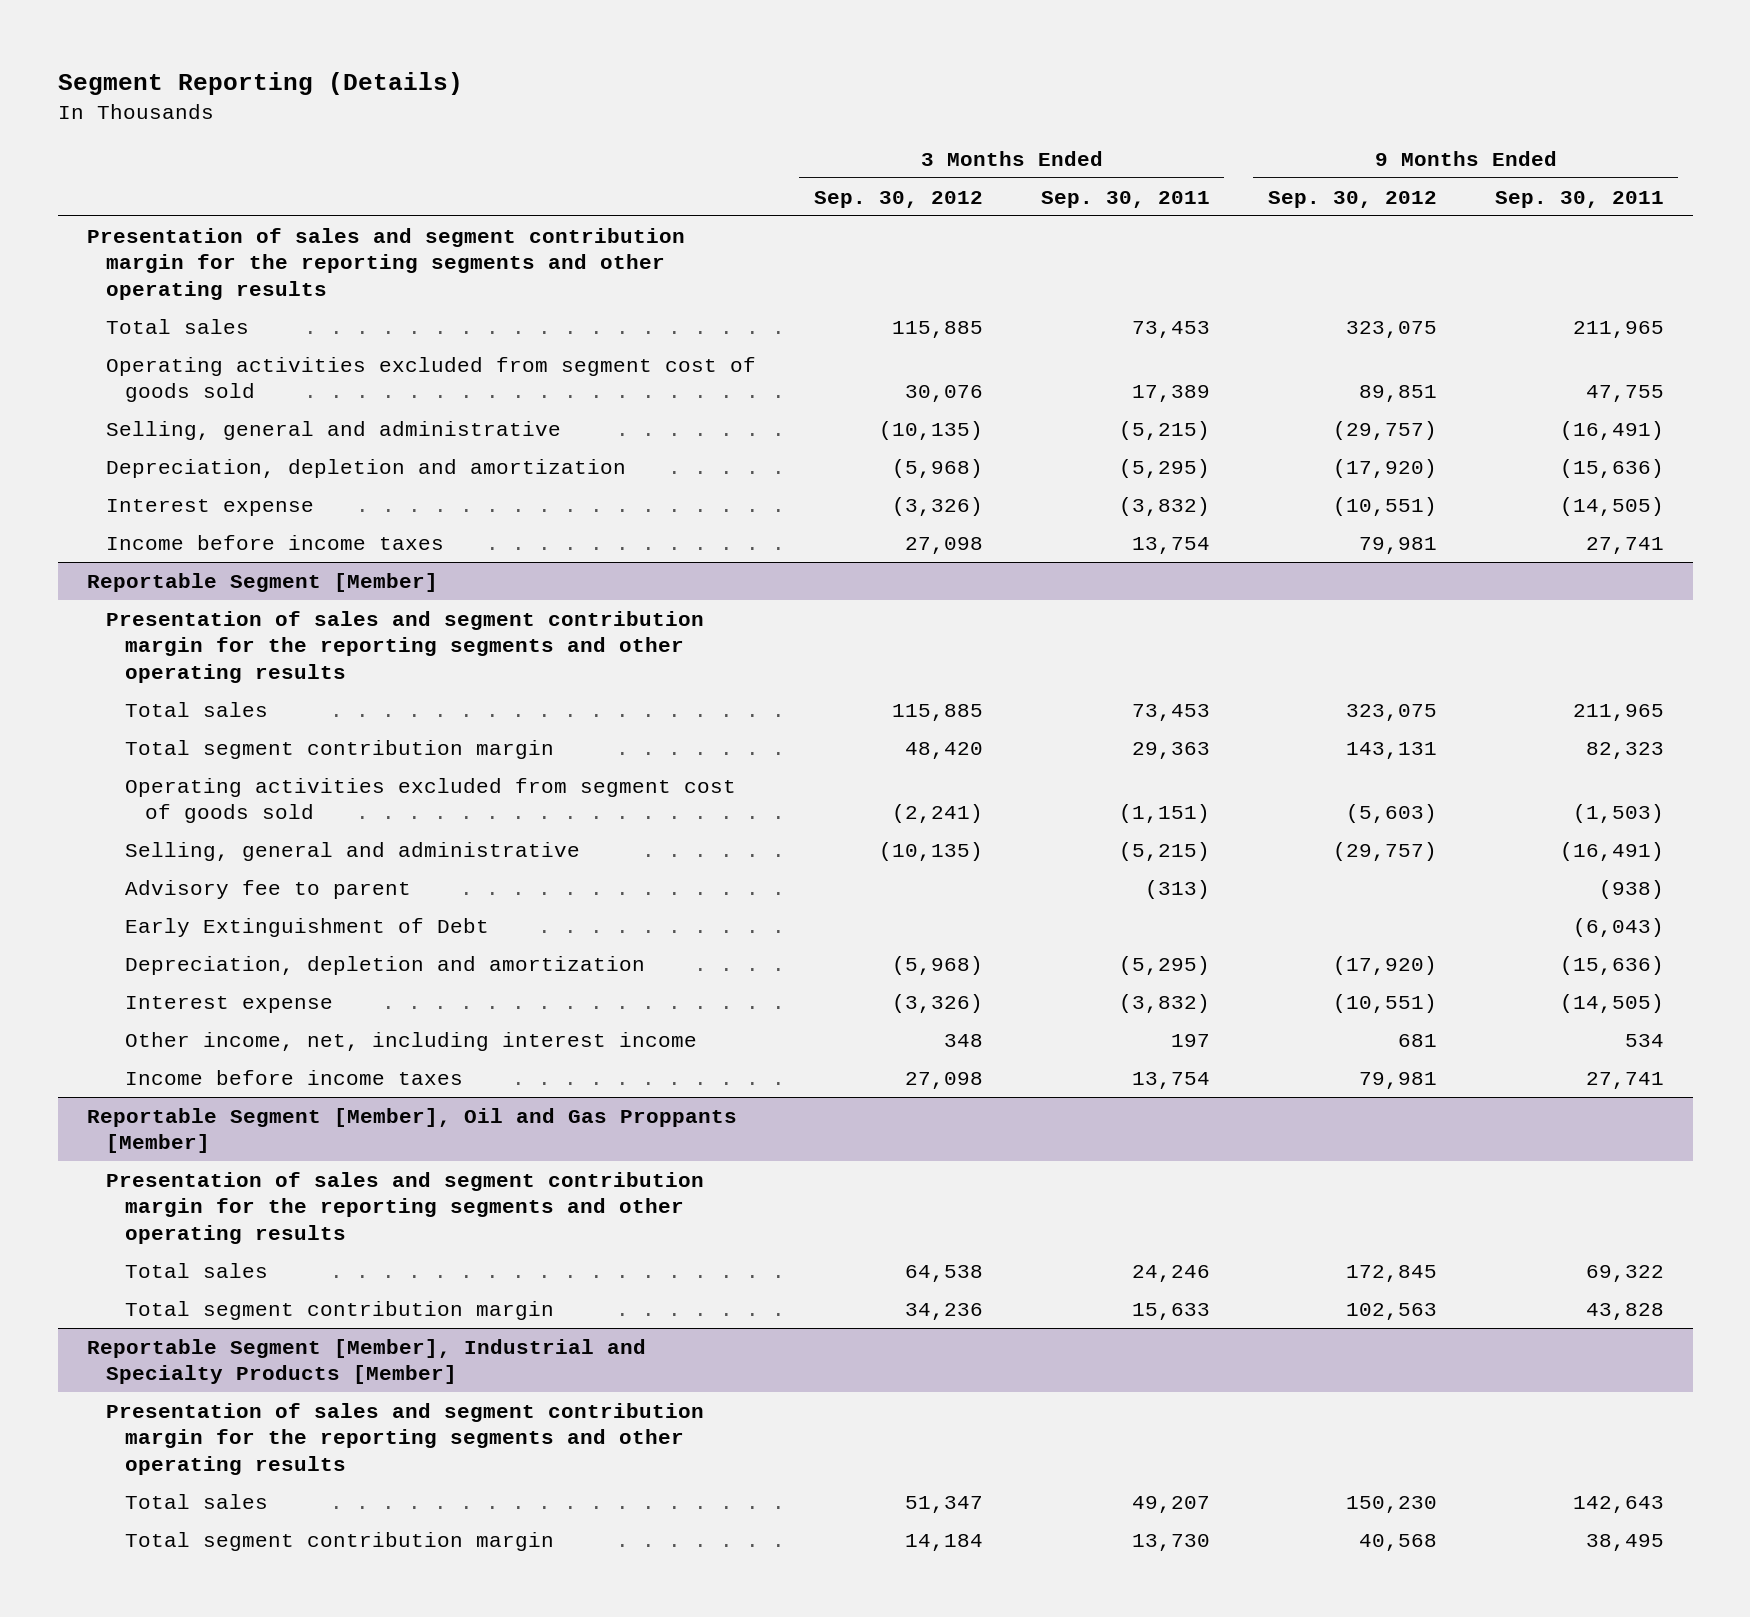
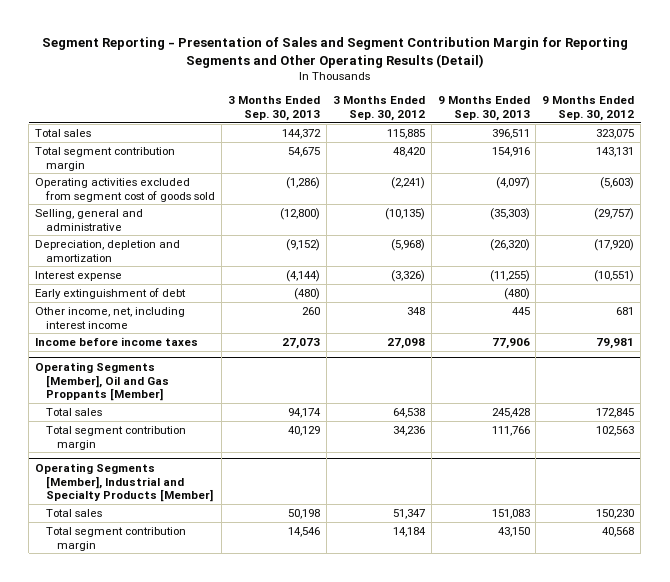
- Segment Reporting (Details)
+ Segment Reporting - Presentation of Sales and Segment Contribution Margin for Reporting Segments and Other Operating Results (Detail)
- | 3 Months Ended Sep. 30, 2012 | 3 Months Ended Sep. 30, 2011 | 9 Months Ended Sep. 30, 2012 | 9 Months Ended Sep. 30, 2011
+ | 3 Months Ended Sep. 30, 2013 | 3 Months Ended Sep. 30, 2012 | 9 Months Ended Sep. 30, 2013 | 9 Months Ended Sep. 30, 2012
- Presentation of sales and segment contribution margin for the reporting segments and other operating results
- Operating activities excluded from segment cost of goods sold | 30,076 | 17,389 | 89,851 | 47,755
- Selling, general and administrative | (10,135) | (5,215) | (29,757) | (16,491)
- Depreciation, depletion and amortization | (5,968) | (5,295) | (17,920) | (15,636)
- Interest expense | (3,326) | (3,832) | (10,551) | (14,505)
- Income before income taxes | 27,098 | 13,754 | 79,981 | 27,741
- Reportable Segment [Member]
- Presentation of sales and segment contribution margin for the reporting segments and other operating results
- Total sales | 115,885 | 73,453 | 323,075 | 211,965
- Advisory fee to parent | | (313) | | (938)
- Early Extinguishment of Debt | | | | (6,043)
+ Early extinguishment of debt | (480) | | (480) |
- Reportable Segment [Member], Oil and Gas Proppants [Member]
- Presentation of sales and segment contribution margin for the reporting segments and other operating results
+ Operating Segments [Member], Oil and Gas Proppants [Member]
- Reportable Segment [Member], Industrial and Specialty Products [Member]
- Presentation of sales and segment contribution margin for the reporting segments and other operating results
+ Operating Segments [Member], Industrial and Specialty Products [Member]

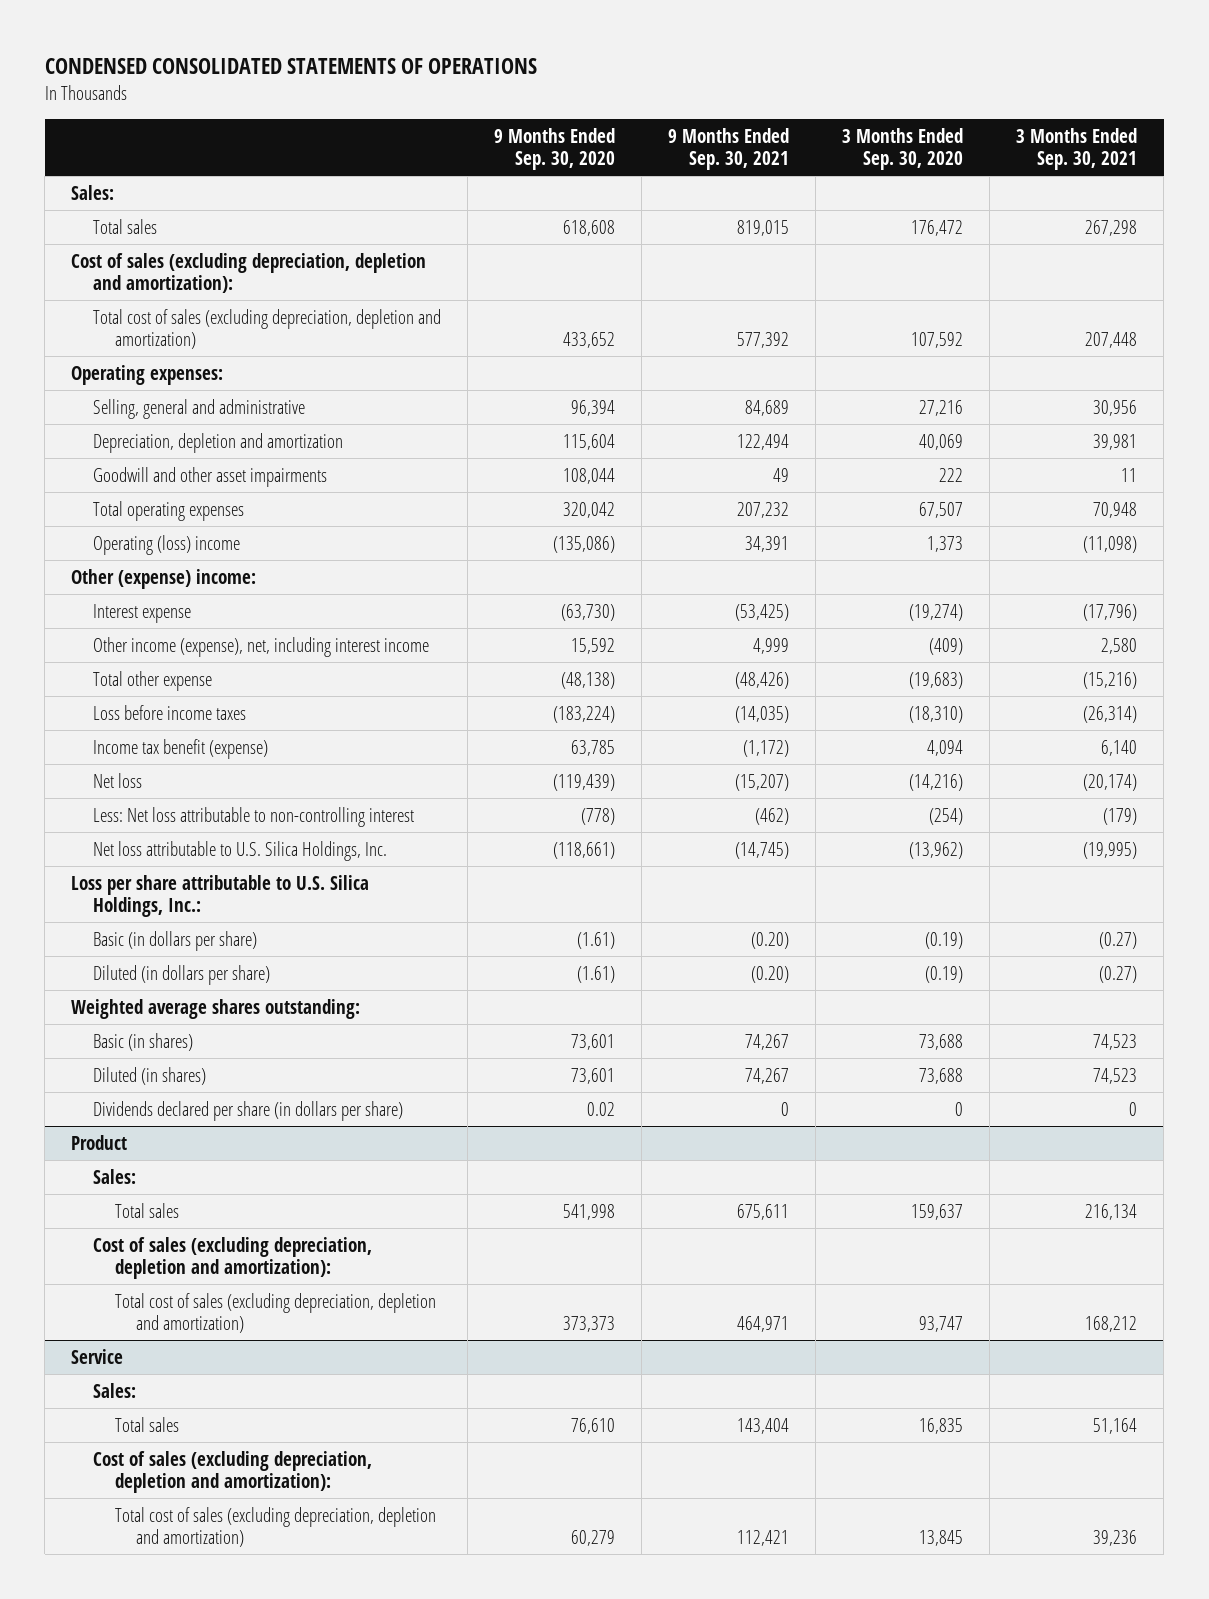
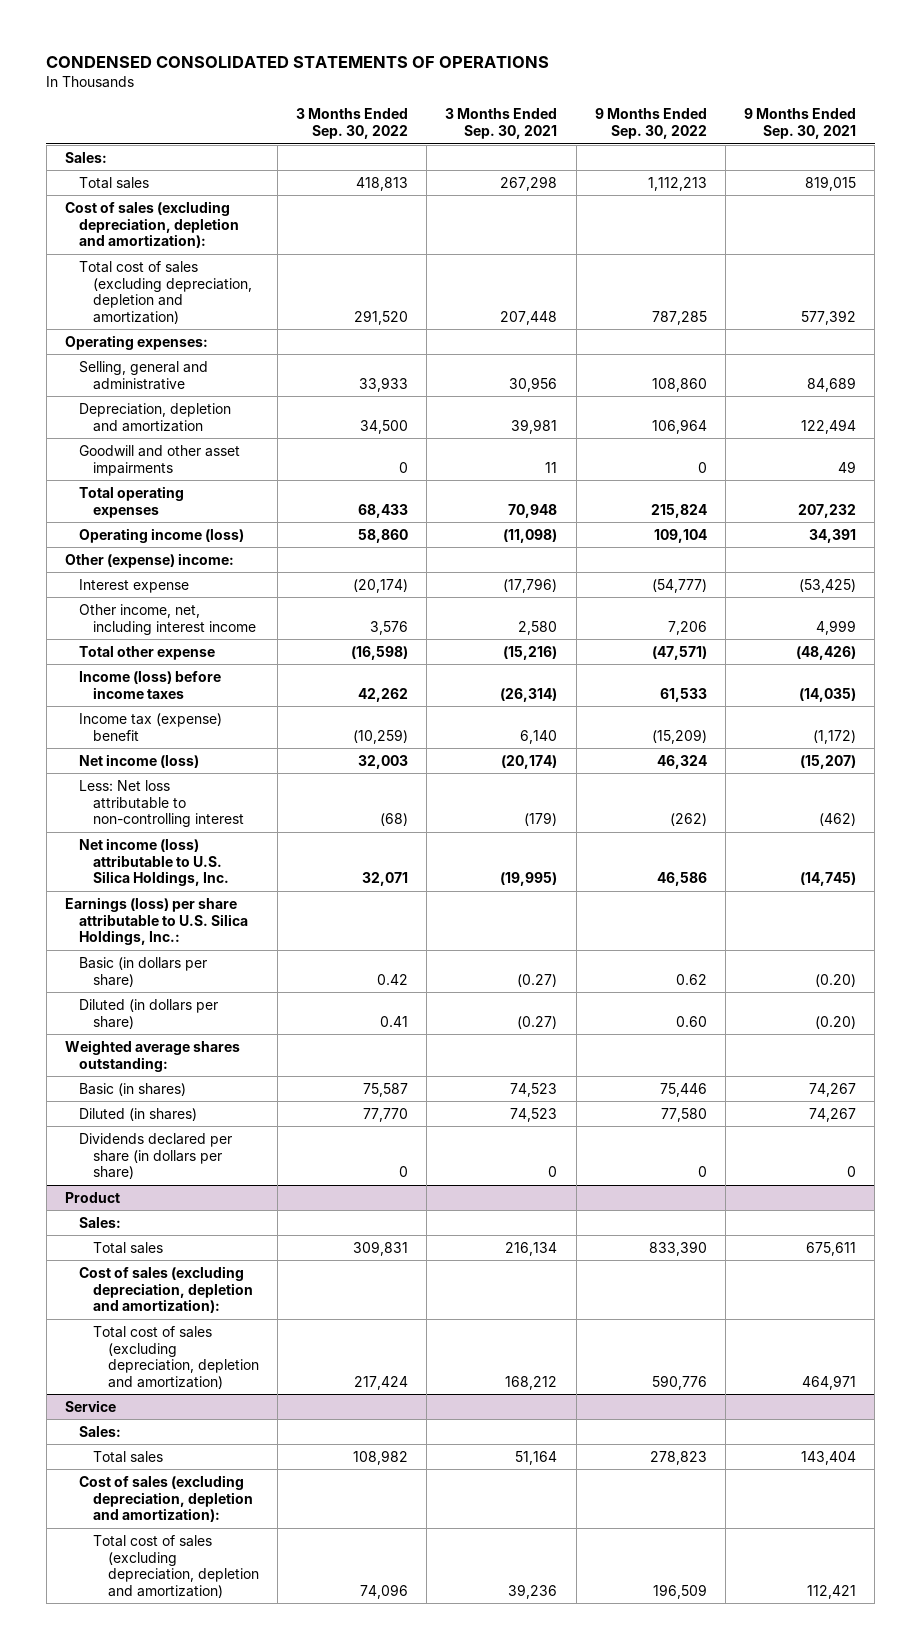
- | 9 Months Ended Sep. 30, 2020 | 9 Months Ended Sep. 30, 2021 | 3 Months Ended Sep. 30, 2020 | 3 Months Ended Sep. 30, 2021
+ | 3 Months Ended Sep. 30, 2022 | 3 Months Ended Sep. 30, 2021 | 9 Months Ended Sep. 30, 2022 | 9 Months Ended Sep. 30, 2021
- Operating (loss) income | (135,086) | 34,391 | 1,373 | (11,098)
+ Operating income (loss) | 58,860 | (11,098) | 109,104 | 34,391
- Other income (expense), net, including interest income | 15,592 | 4,999 | (409) | 2,580
+ Other income, net, including interest income | 3,576 | 2,580 | 7,206 | 4,999
- Loss before income taxes | (183,224) | (14,035) | (18,310) | (26,314)
- Income tax benefit (expense) | 63,785 | (1,172) | 4,094 | 6,140
- Net loss | (119,439) | (15,207) | (14,216) | (20,174)
+ Income (loss) before income taxes | 42,262 | (26,314) | 61,533 | (14,035)
+ Income tax (expense) benefit | (10,259) | 6,140 | (15,209) | (1,172)
+ Net income (loss) | 32,003 | (20,174) | 46,324 | (15,207)
- Net loss attributable to U.S. Silica Holdings, Inc. | (118,661) | (14,745) | (13,962) | (19,995)
- Loss per share attributable to U.S. Silica Holdings, Inc.:
+ Net income (loss) attributable to U.S. Silica Holdings, Inc. | 32,071 | (19,995) | 46,586 | (14,745)
+ Earnings (loss) per share attributable to U.S. Silica Holdings, Inc.:

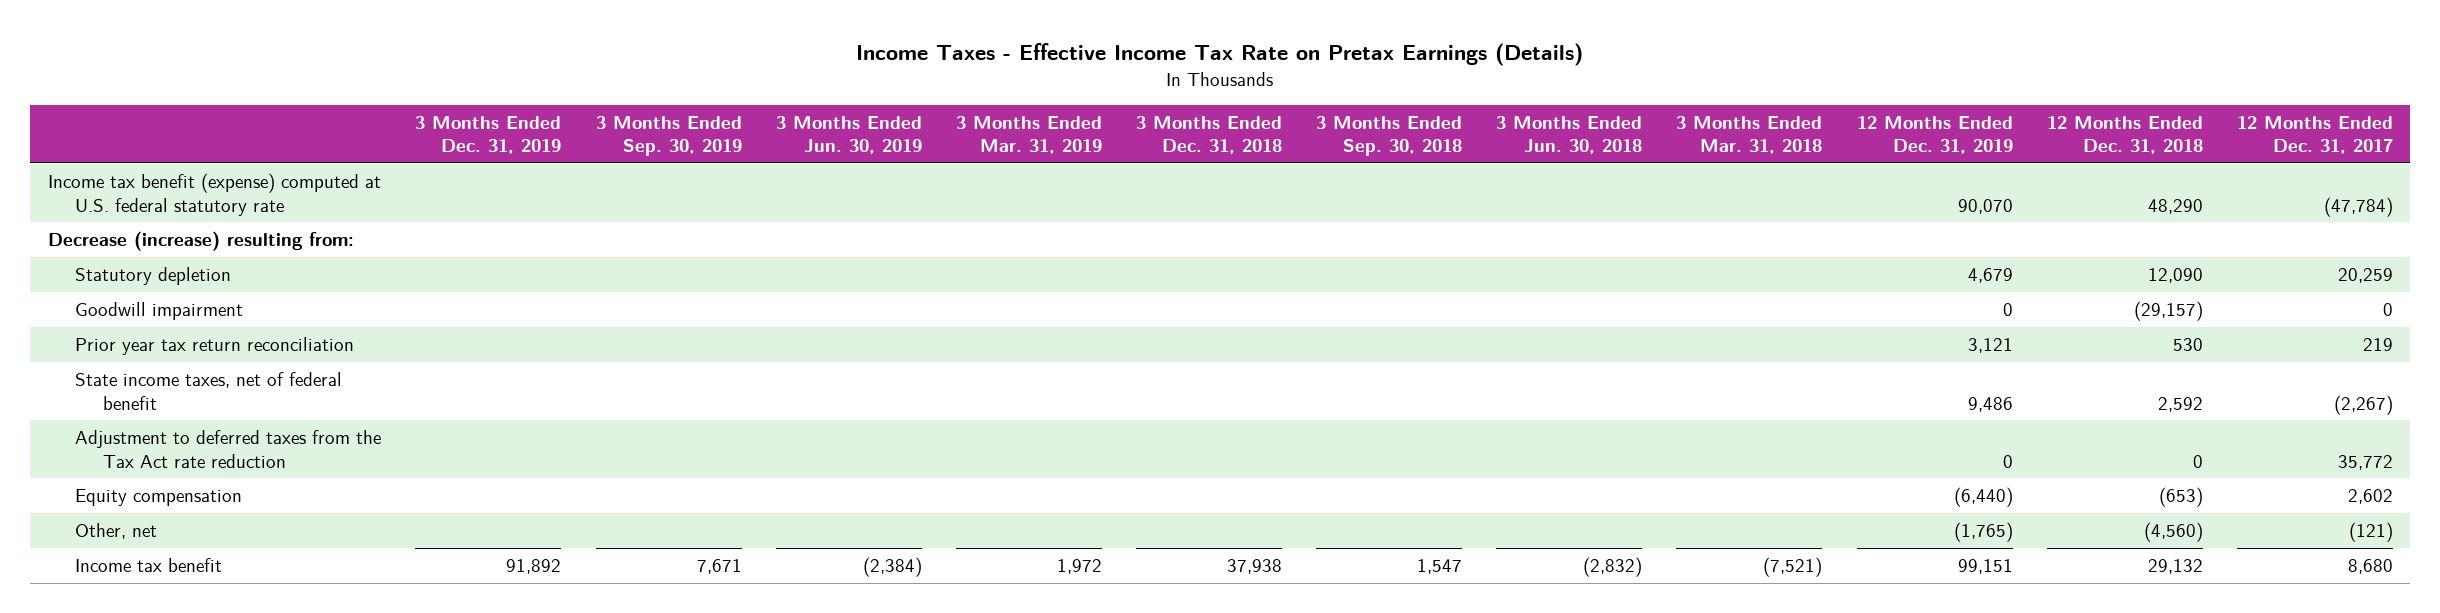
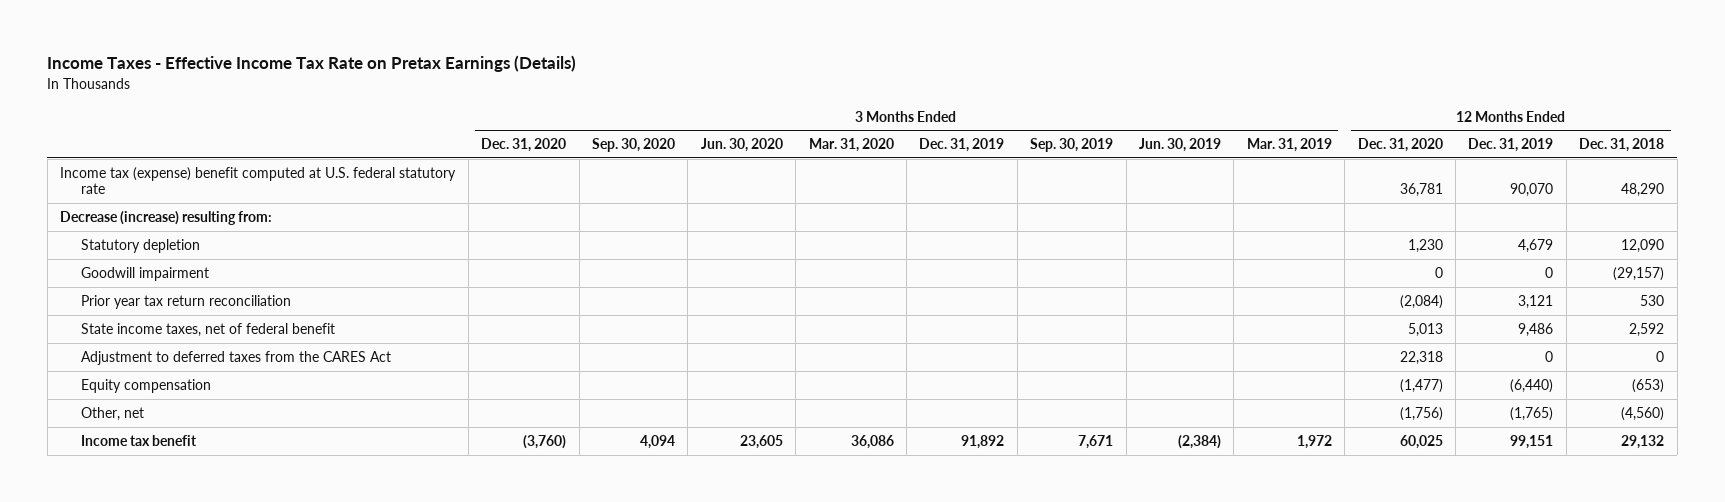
- | 3 Months Ended Dec. 31, 2019 | 3 Months Ended Sep. 30, 2019 | 3 Months Ended Jun. 30, 2019 | 3 Months Ended Mar. 31, 2019 | 3 Months Ended Dec. 31, 2018 | 3 Months Ended Sep. 30, 2018 | 3 Months Ended Jun. 30, 2018 | 3 Months Ended Mar. 31, 2018 | 12 Months Ended Dec. 31, 2019 | 12 Months Ended Dec. 31, 2018 | 12 Months Ended Dec. 31, 2017
+ | 3 Months Ended Dec. 31, 2020 | 3 Months Ended Sep. 30, 2020 | 3 Months Ended Jun. 30, 2020 | 3 Months Ended Mar. 31, 2020 | 3 Months Ended Dec. 31, 2019 | 3 Months Ended Sep. 30, 2019 | 3 Months Ended Jun. 30, 2019 | 3 Months Ended Mar. 31, 2019 | 12 Months Ended Dec. 31, 2020 | 12 Months Ended Dec. 31, 2019 | 12 Months Ended Dec. 31, 2018
- Income tax benefit (expense) computed at U.S. federal statutory rate | | | | | | | | | 90,070 | 48,290 | (47,784)
+ Income tax (expense) benefit computed at U.S. federal statutory rate | | | | | | | | | 36,781 | 90,070 | 48,290
- Adjustment to deferred taxes from the Tax Act rate reduction | | | | | | | | | 0 | 0 | 35,772
+ Adjustment to deferred taxes from the CARES Act | | | | | | | | | 22,318 | 0 | 0

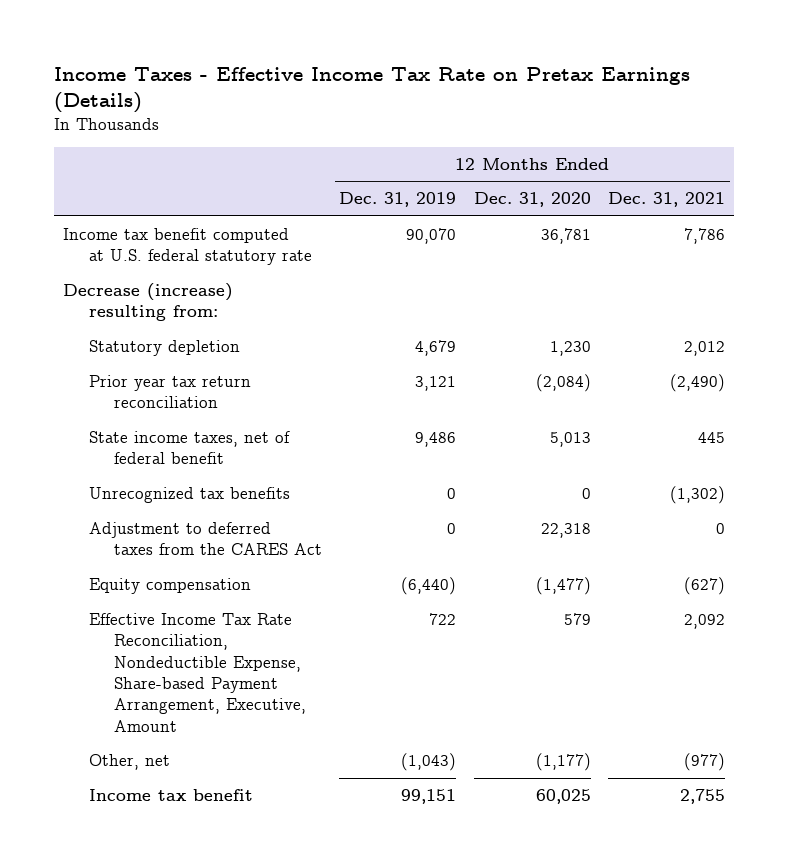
- | 3 Months Ended Dec. 31, 2020 | 3 Months Ended Sep. 30, 2020 | 3 Months Ended Jun. 30, 2020 | 3 Months Ended Mar. 31, 2020 | 3 Months Ended Dec. 31, 2019 | 3 Months Ended Sep. 30, 2019 | 3 Months Ended Jun. 30, 2019 | 3 Months Ended Mar. 31, 2019 | 12 Months Ended Dec. 31, 2020 | 12 Months Ended Dec. 31, 2019 | 12 Months Ended Dec. 31, 2018
+ | 12 Months Ended Dec. 31, 2019 | 12 Months Ended Dec. 31, 2020 | 12 Months Ended Dec. 31, 2021
- Income tax (expense) benefit computed at U.S. federal statutory rate | | | | | | | | | 36,781 | 90,070 | 48,290
+ Income tax benefit computed at U.S. federal statutory rate | 90,070 | 36,781 | 7,786
- Goodwill impairment | | | | | | | | | 0 | 0 | (29,157)
+ Unrecognized tax benefits | 0 | 0 | (1,302)
- Other, net | | | | | | | | | (1,756) | (1,765) | (4,560)
+ Effective Income Tax Rate Reconciliation, Nondeductible Expense, Share-based Payment Arrangement, Executive, Amount | 722 | 579 | 2,092
+ Other, net | (1,043) | (1,177) | (977)

